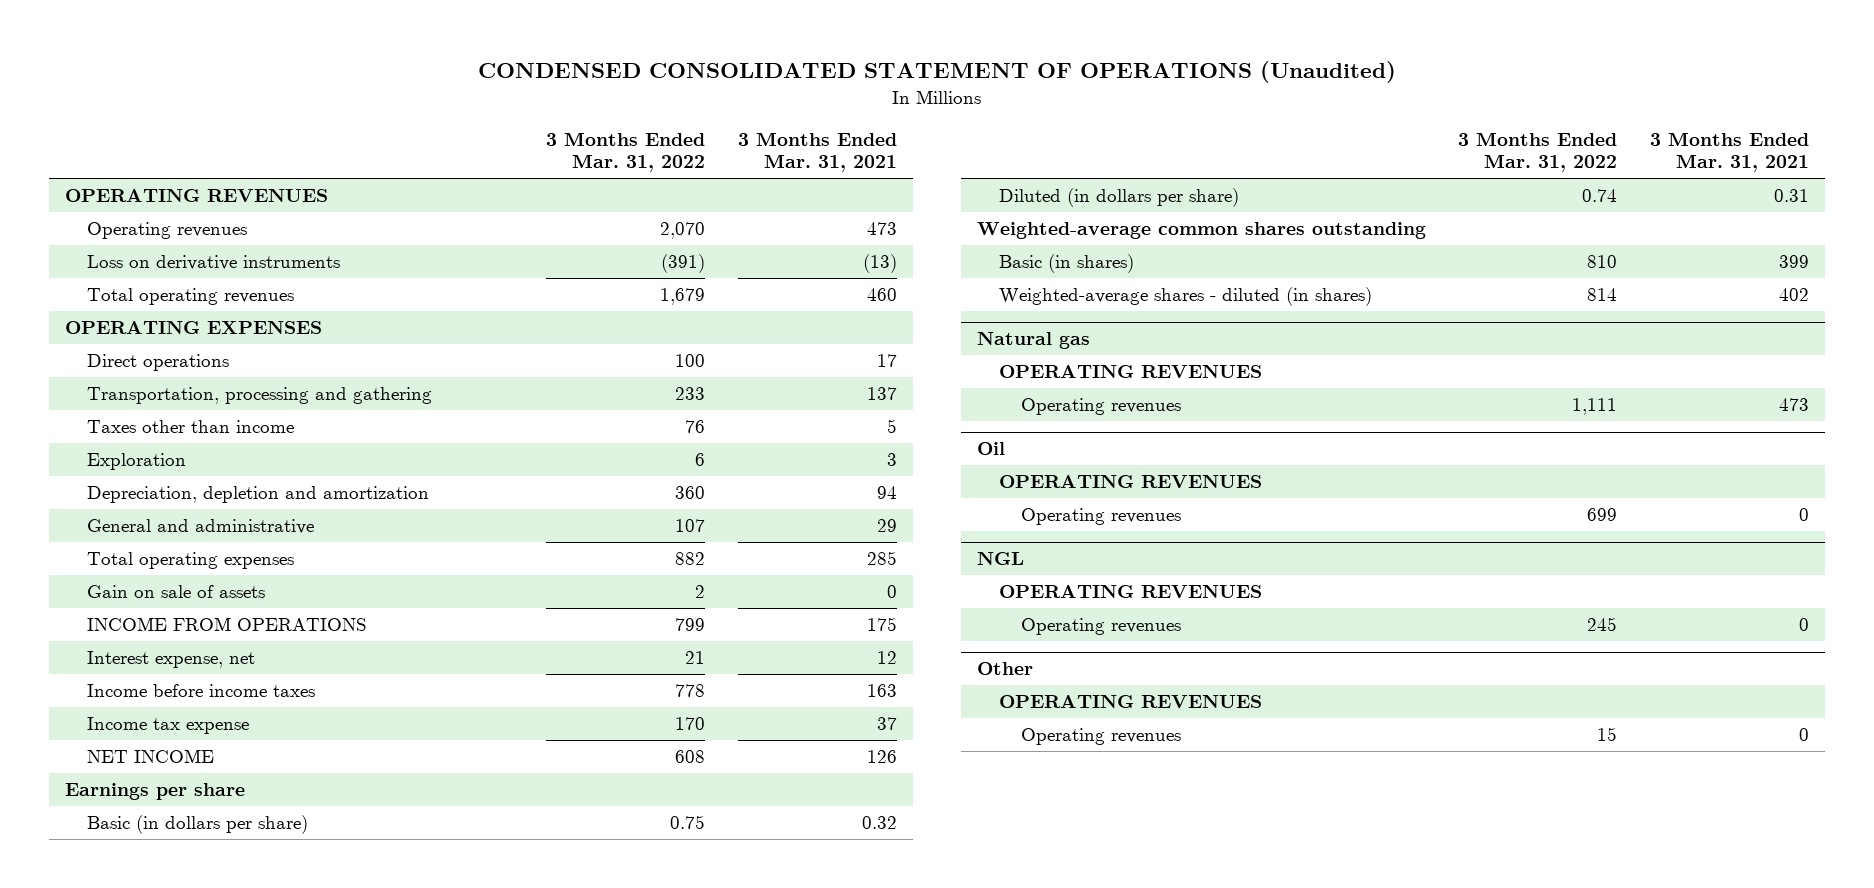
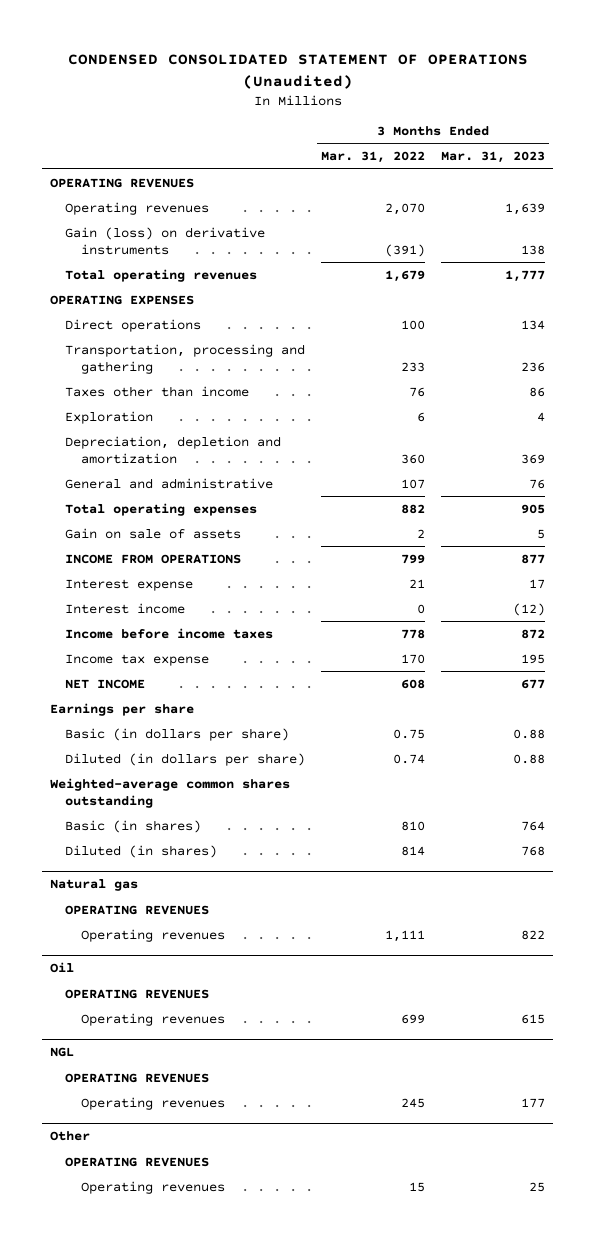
- | 3 Months Ended Mar. 31, 2022 | 3 Months Ended Mar. 31, 2021
+ | 3 Months Ended Mar. 31, 2022 | 3 Months Ended Mar. 31, 2023
- Loss on derivative instruments | (391) | (13)
+ Gain (loss) on derivative instruments | (391) | 138
- Interest expense, net | 21 | 12
+ Interest expense | 21 | 17
+ Interest income | 0 | (12)
- Weighted-average shares - diluted (in shares) | 814 | 402
+ Diluted (in shares) | 814 | 768

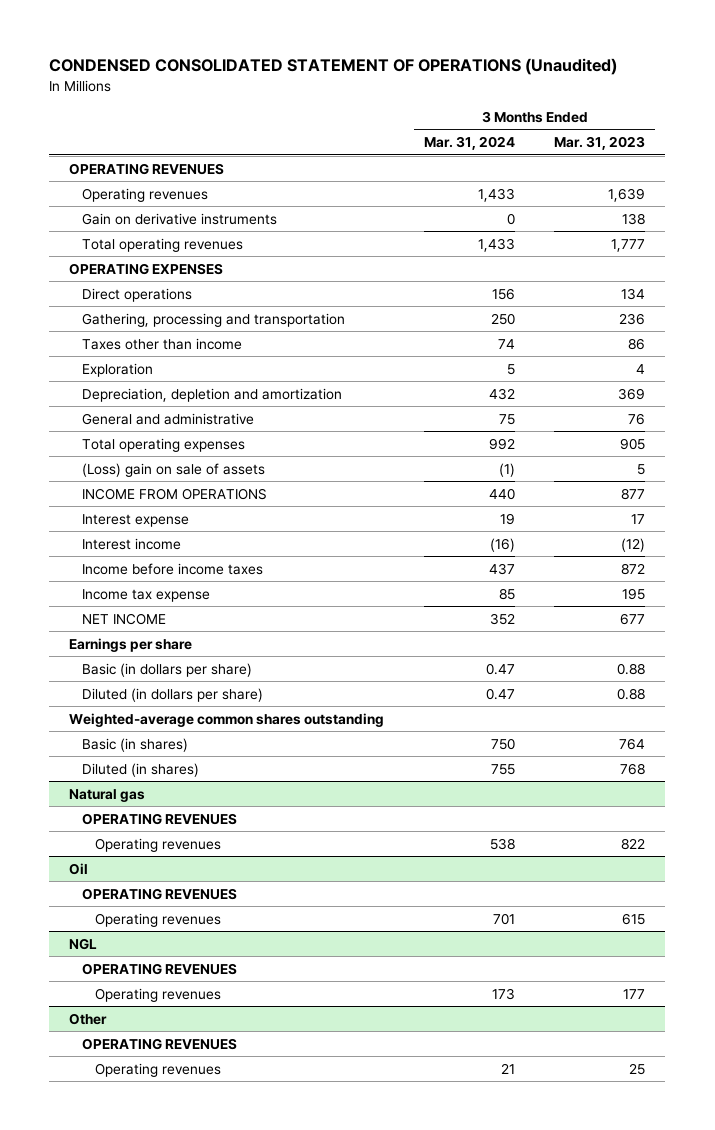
- | 3 Months Ended Mar. 31, 2022 | 3 Months Ended Mar. 31, 2023
+ | 3 Months Ended Mar. 31, 2024 | 3 Months Ended Mar. 31, 2023
- Gain (loss) on derivative instruments | (391) | 138
+ Gain on derivative instruments | 0 | 138
- Transportation, processing and gathering | 233 | 236
+ Gathering, processing and transportation | 250 | 236
- Gain on sale of assets | 2 | 5
+ (Loss) gain on sale of assets | (1) | 5

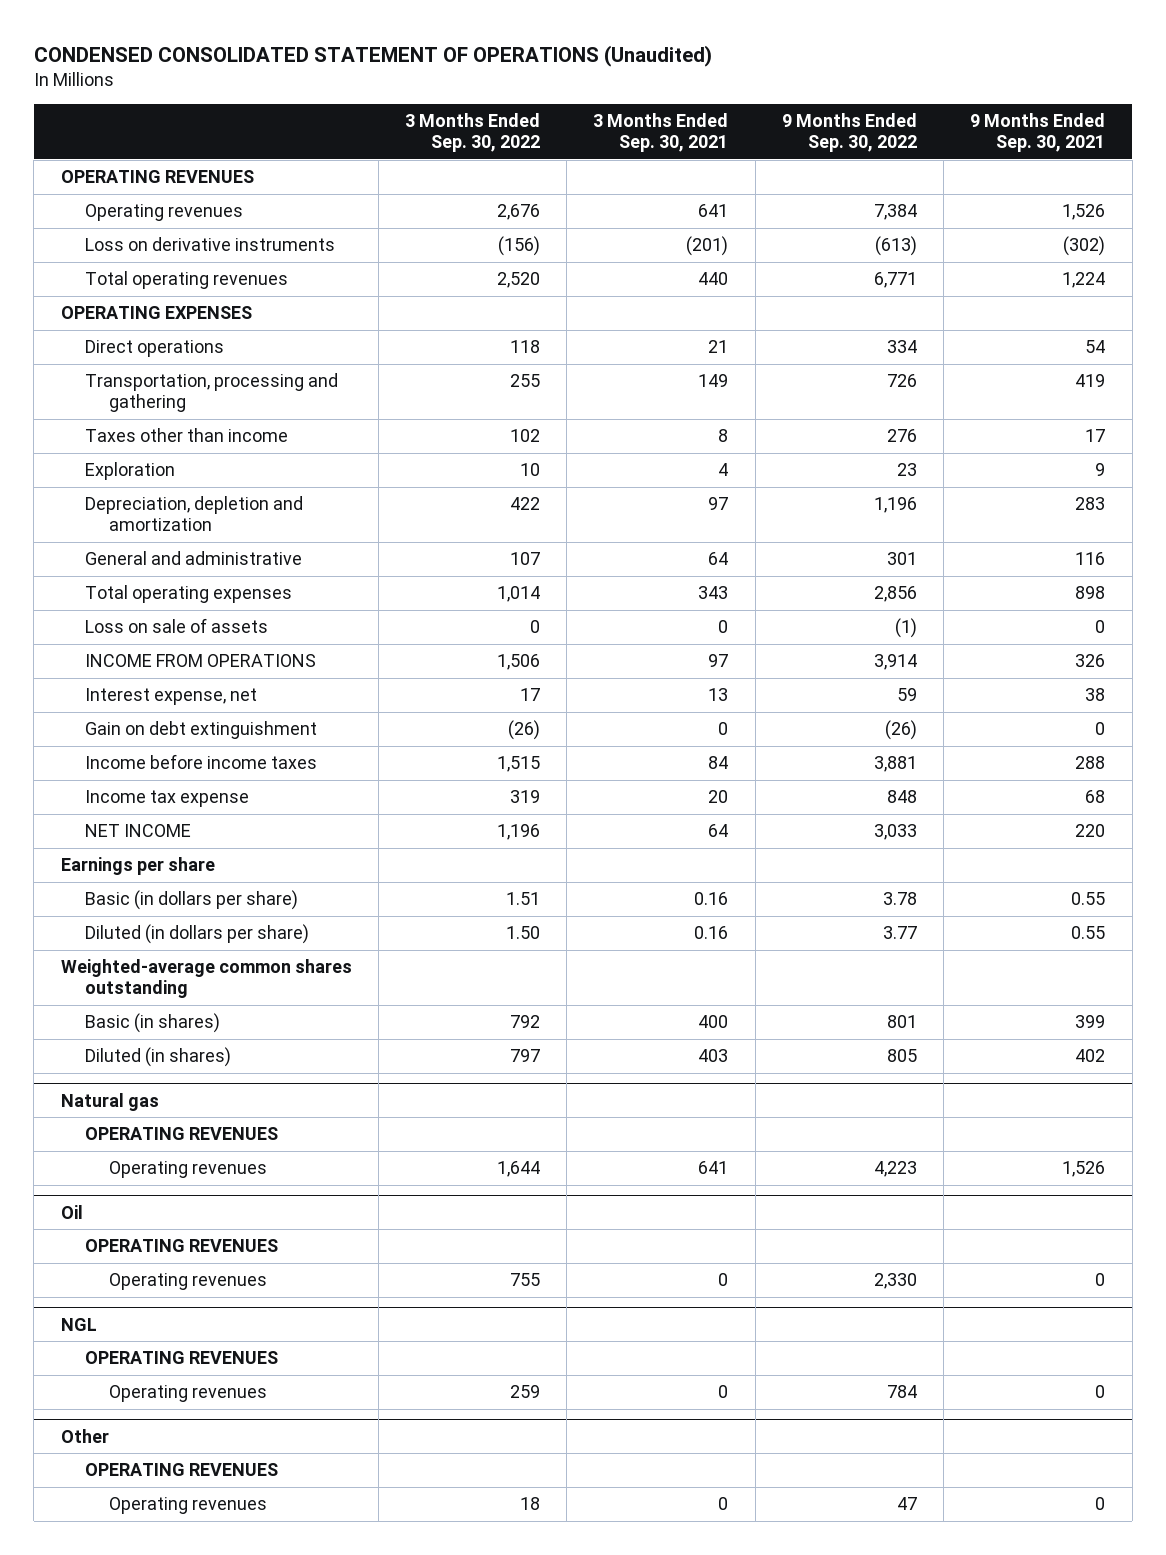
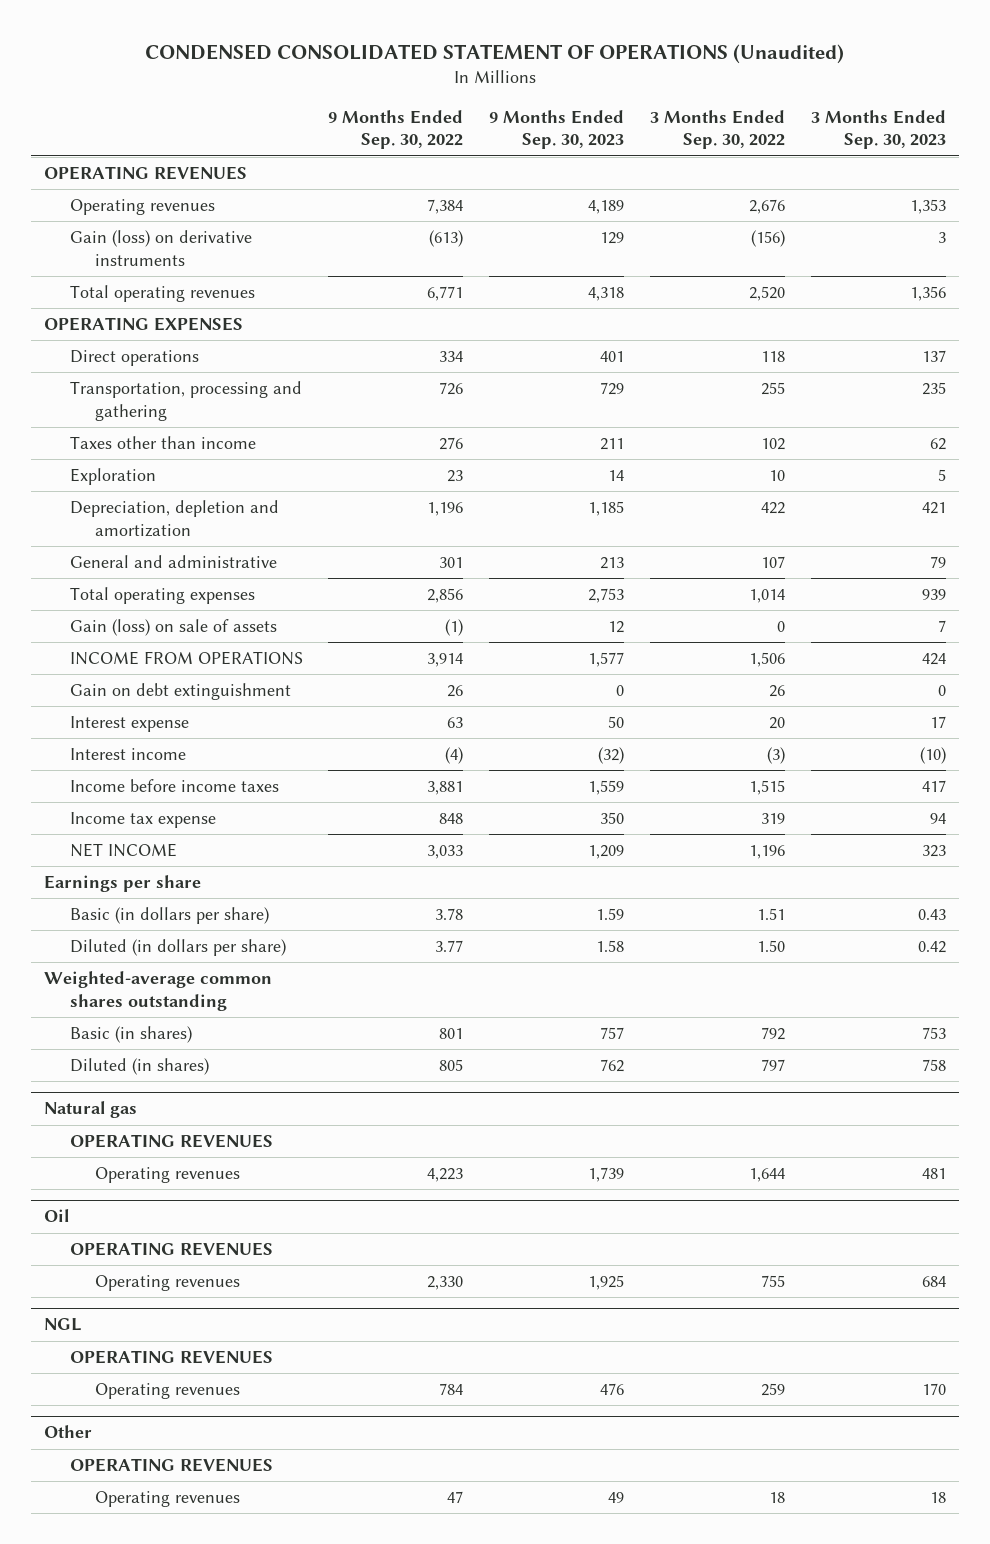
- | 3 Months Ended Sep. 30, 2022 | 3 Months Ended Sep. 30, 2021 | 9 Months Ended Sep. 30, 2022 | 9 Months Ended Sep. 30, 2021
+ | 9 Months Ended Sep. 30, 2022 | 9 Months Ended Sep. 30, 2023 | 3 Months Ended Sep. 30, 2022 | 3 Months Ended Sep. 30, 2023
- Loss on derivative instruments | (156) | (201) | (613) | (302)
+ Gain (loss) on derivative instruments | (613) | 129 | (156) | 3
- Loss on sale of assets | 0 | 0 | (1) | 0
+ Gain (loss) on sale of assets | (1) | 12 | 0 | 7
- Interest expense, net | 17 | 13 | 59 | 38
- Gain on debt extinguishment | (26) | 0 | (26) | 0
+ Gain on debt extinguishment | 26 | 0 | 26 | 0
+ Interest expense | 63 | 50 | 20 | 17
+ Interest income | (4) | (32) | (3) | (10)

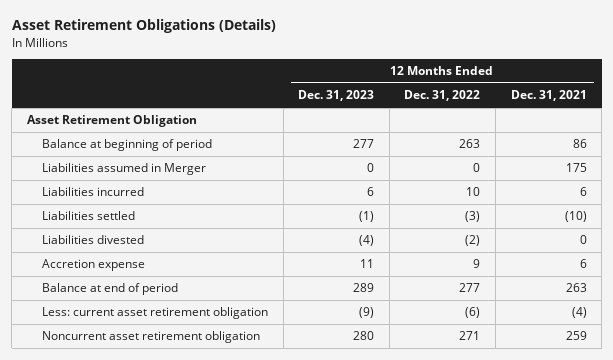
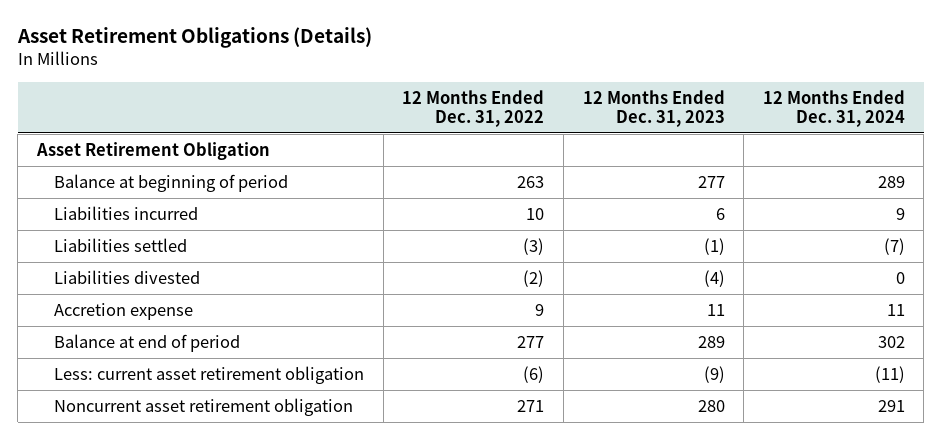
- | 12 Months Ended Dec. 31, 2023 | 12 Months Ended Dec. 31, 2022 | 12 Months Ended Dec. 31, 2021
+ | 12 Months Ended Dec. 31, 2022 | 12 Months Ended Dec. 31, 2023 | 12 Months Ended Dec. 31, 2024
- Liabilities assumed in Merger | 0 | 0 | 175

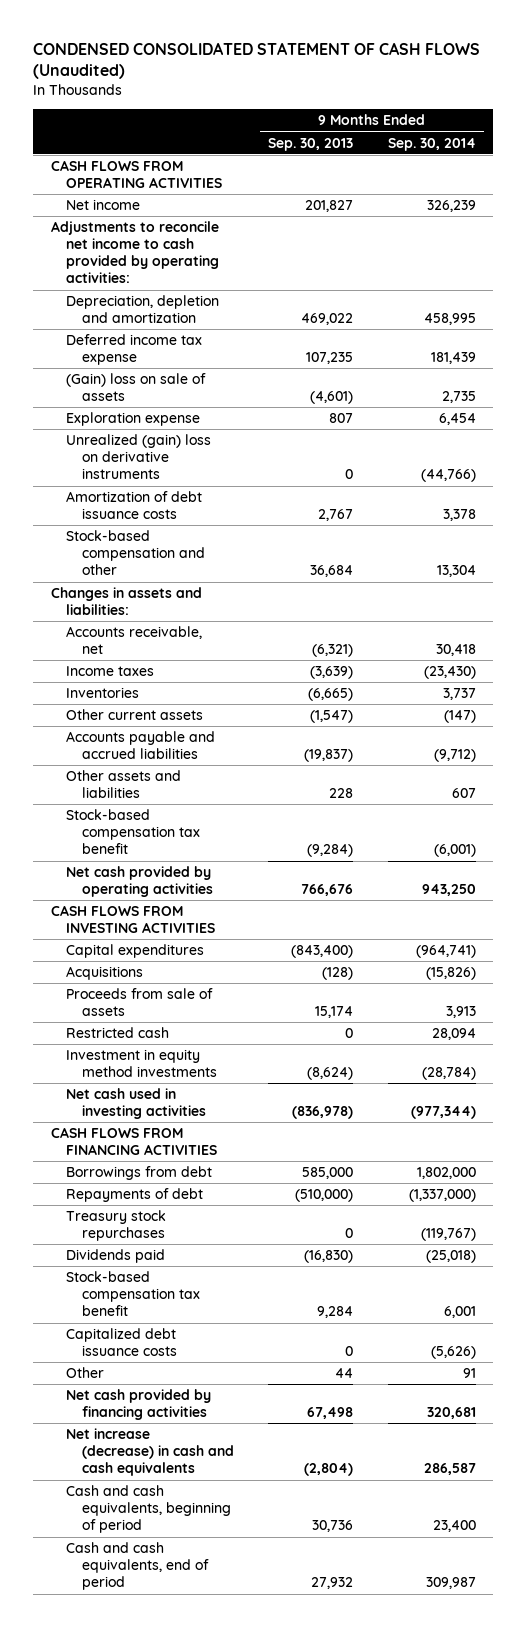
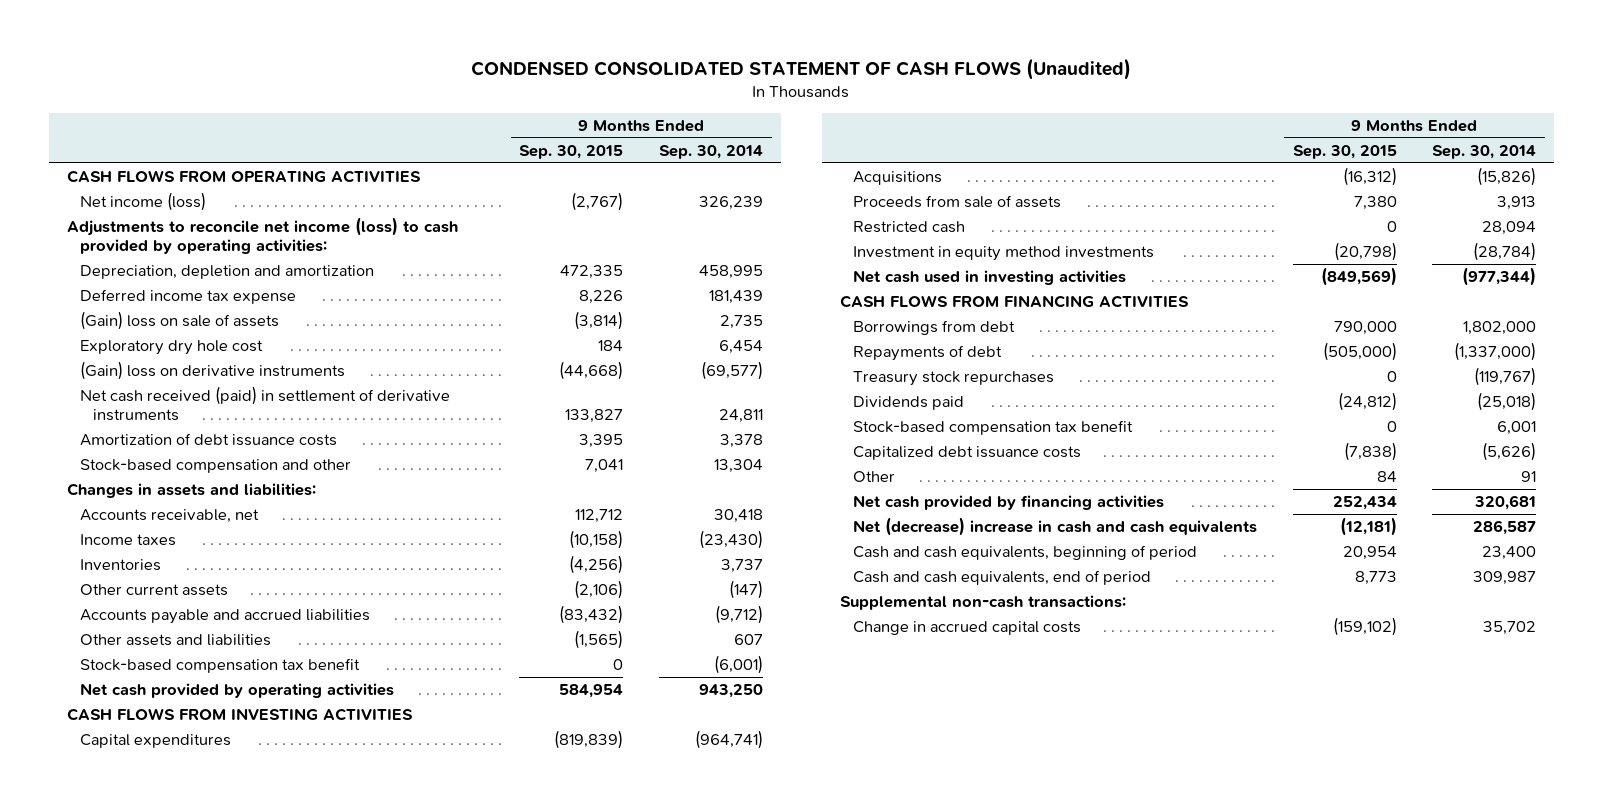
- | 9 Months Ended Sep. 30, 2013 | 9 Months Ended Sep. 30, 2014
+ | 9 Months Ended Sep. 30, 2015 | 9 Months Ended Sep. 30, 2014
- Net income | 201,827 | 326,239
- Adjustments to reconcile net income to cash provided by operating activities:
+ Net income (loss) | (2,767) | 326,239
+ Adjustments to reconcile net income (loss) to cash provided by operating activities:
- Exploration expense | 807 | 6,454
- Unrealized (gain) loss on derivative instruments | 0 | (44,766)
+ Exploratory dry hole cost | 184 | 6,454
+ (Gain) loss on derivative instruments | (44,668) | (69,577)
+ Net cash received (paid) in settlement of derivative instruments | 133,827 | 24,811
- Net increase (decrease) in cash and cash equivalents | (2,804) | 286,587
+ Net (decrease) increase in cash and cash equivalents | (12,181) | 286,587
+ Supplemental non-cash transactions:
+ Change in accrued capital costs | (159,102) | 35,702

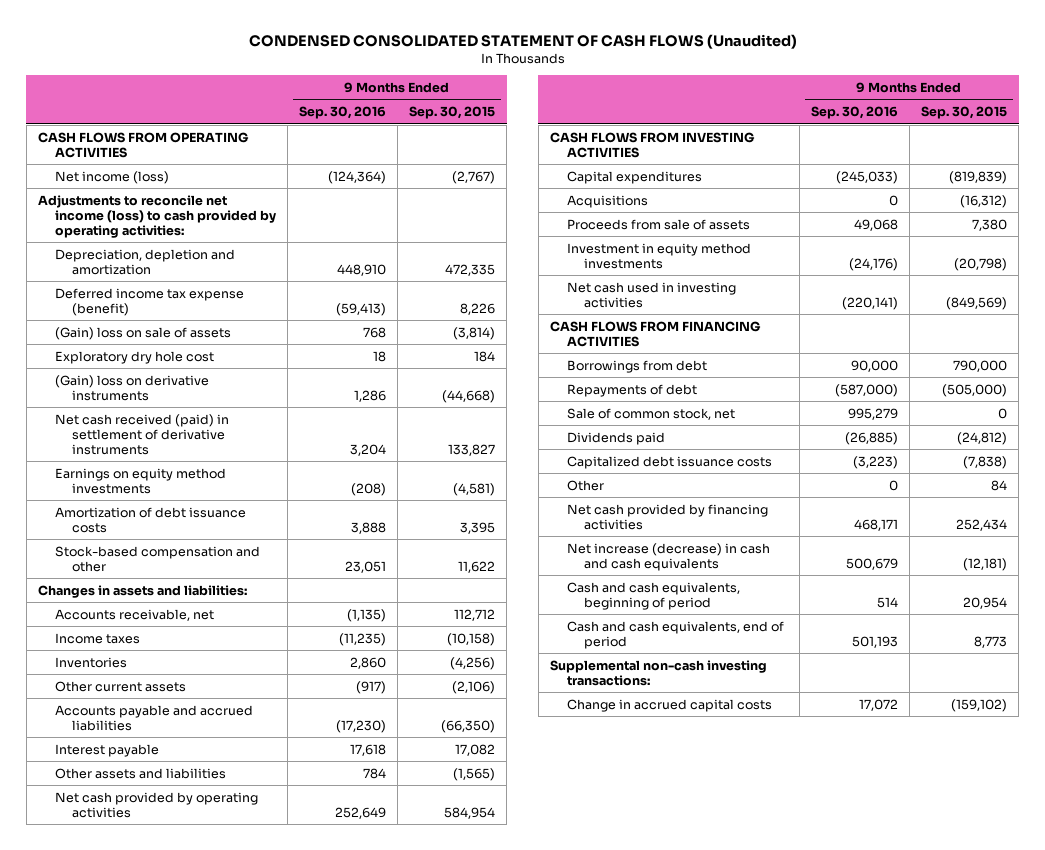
- | 9 Months Ended Sep. 30, 2015 | 9 Months Ended Sep. 30, 2014
+ | 9 Months Ended Sep. 30, 2016 | 9 Months Ended Sep. 30, 2015
- Deferred income tax expense | 8,226 | 181,439
+ Deferred income tax expense (benefit) | (59,413) | 8,226
+ Earnings on equity method investments | (208) | (4,581)
- Stock-based compensation and other | 7,041 | 13,304
+ Stock-based compensation and other | 23,051 | 11,622
- Accounts payable and accrued liabilities | (83,432) | (9,712)
+ Accounts payable and accrued liabilities | (17,230) | (66,350)
+ Interest payable | 17,618 | 17,082
- Stock-based compensation tax benefit | 0 | (6,001)
- Restricted cash | 0 | 28,094
- Treasury stock repurchases | 0 | (119,767)
+ Sale of common stock, net | 995,279 | 0
- Stock-based compensation tax benefit | 0 | 6,001
- Net (decrease) increase in cash and cash equivalents | (12,181) | 286,587
+ Net increase (decrease) in cash and cash equivalents | 500,679 | (12,181)
- Supplemental non-cash transactions:
+ Supplemental non-cash investing transactions:

